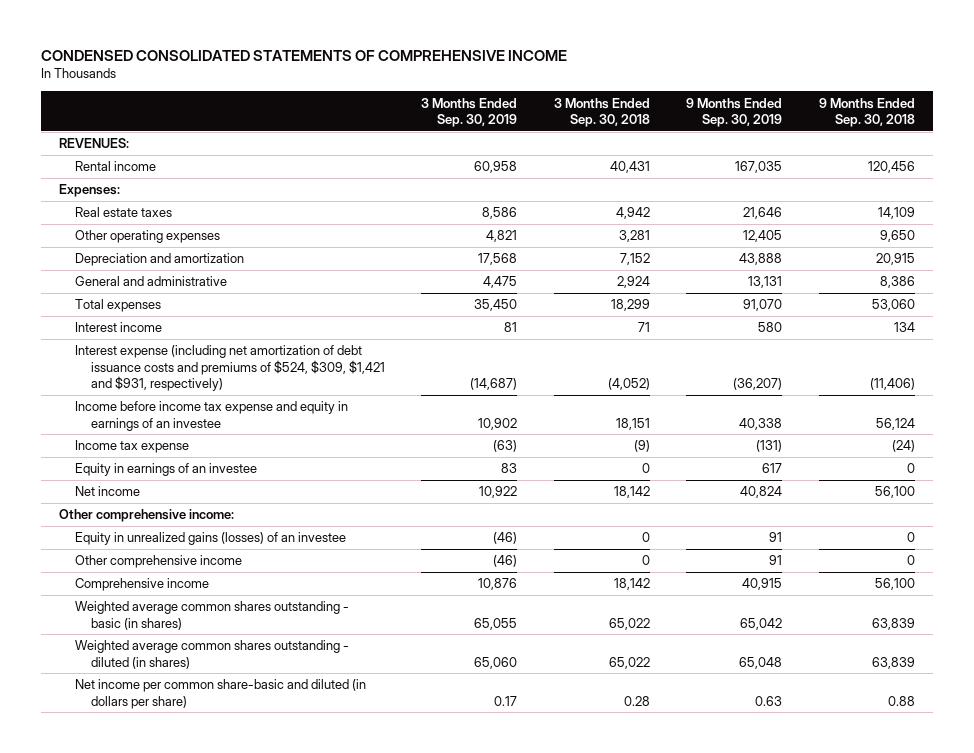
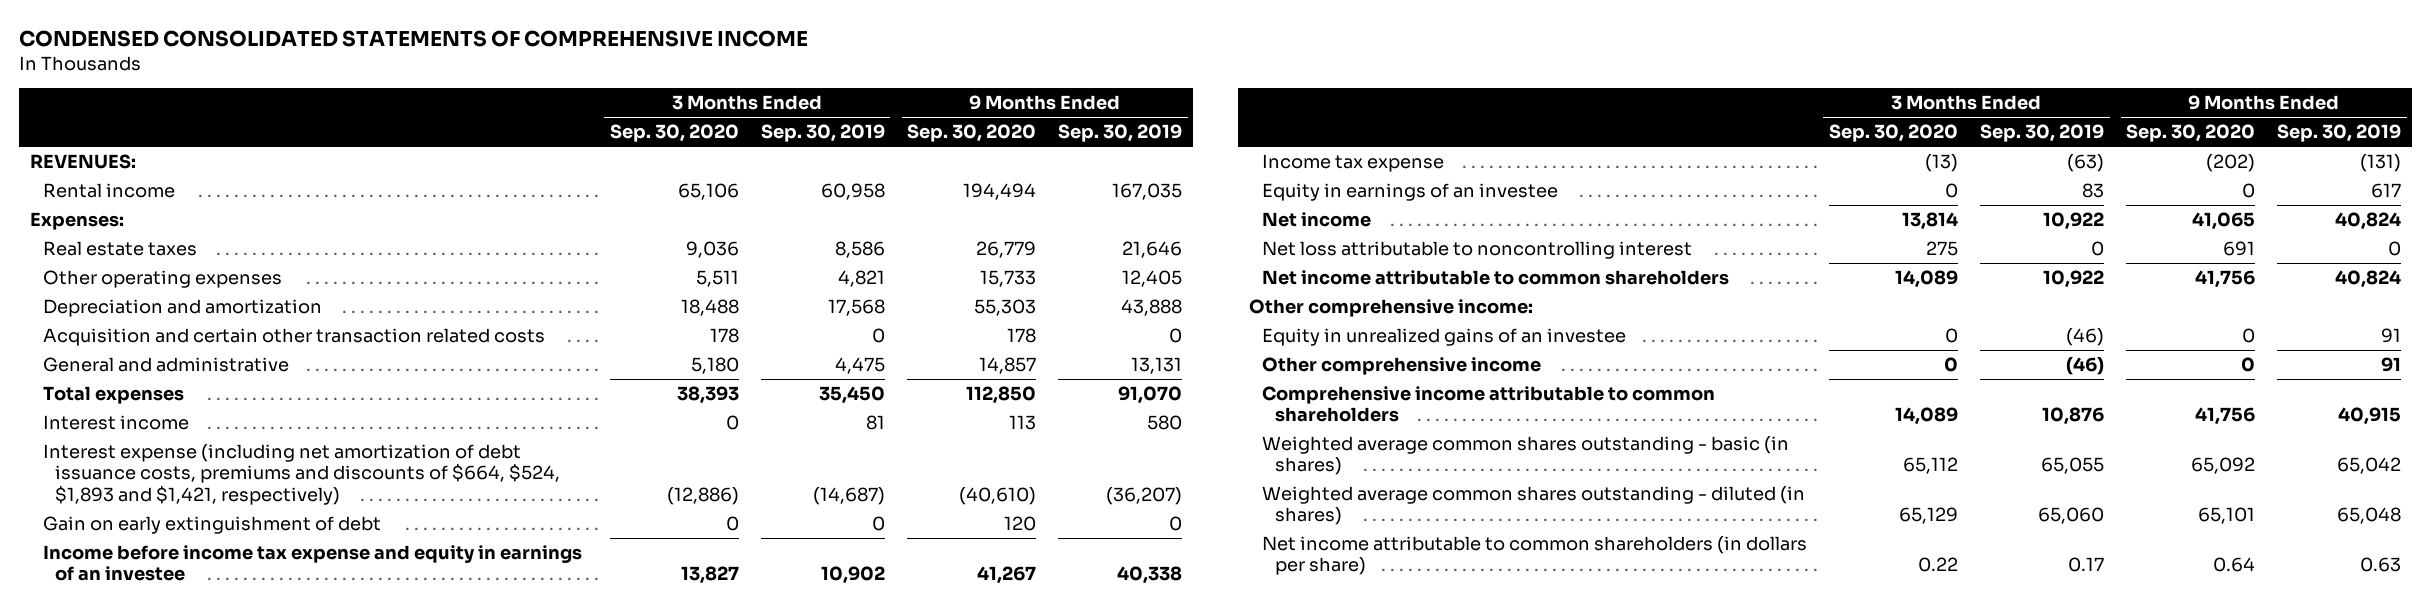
- | 3 Months Ended Sep. 30, 2019 | 3 Months Ended Sep. 30, 2018 | 9 Months Ended Sep. 30, 2019 | 9 Months Ended Sep. 30, 2018
+ | 3 Months Ended Sep. 30, 2020 | 3 Months Ended Sep. 30, 2019 | 9 Months Ended Sep. 30, 2020 | 9 Months Ended Sep. 30, 2019
+ Acquisition and certain other transaction related costs | 178 | 0 | 178 | 0
- Interest expense (including net amortization of debt issuance costs and premiums of $524, $309, $1,421 and $931, respectively) | (14,687) | (4,052) | (36,207) | (11,406)
+ Interest expense (including net amortization of debt issuance costs, premiums and discounts of $664, $524, $1,893 and $1,421, respectively) | (12,886) | (14,687) | (40,610) | (36,207)
+ Gain on early extinguishment of debt | 0 | 0 | 120 | 0
+ Net loss attributable to noncontrolling interest | 275 | 0 | 691 | 0
+ Net income attributable to common shareholders | 14,089 | 10,922 | 41,756 | 40,824
- Equity in unrealized gains (losses) of an investee | (46) | 0 | 91 | 0
+ Equity in unrealized gains of an investee | 0 | (46) | 0 | 91
- Comprehensive income | 10,876 | 18,142 | 40,915 | 56,100
+ Comprehensive income attributable to common shareholders | 14,089 | 10,876 | 41,756 | 40,915
- Net income per common share-basic and diluted (in dollars per share) | 0.17 | 0.28 | 0.63 | 0.88
+ Net income attributable to common shareholders (in dollars per share) | 0.22 | 0.17 | 0.64 | 0.63

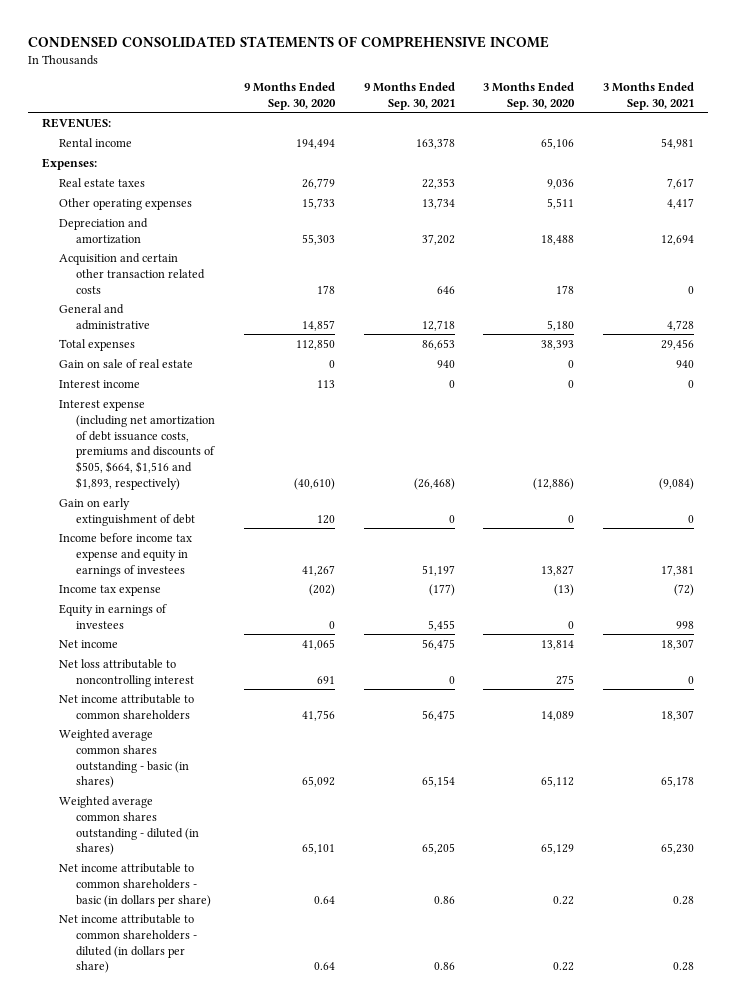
- | 3 Months Ended Sep. 30, 2020 | 3 Months Ended Sep. 30, 2019 | 9 Months Ended Sep. 30, 2020 | 9 Months Ended Sep. 30, 2019
+ | 9 Months Ended Sep. 30, 2020 | 9 Months Ended Sep. 30, 2021 | 3 Months Ended Sep. 30, 2020 | 3 Months Ended Sep. 30, 2021
+ Gain on sale of real estate | 0 | 940 | 0 | 940
- Interest expense (including net amortization of debt issuance costs, premiums and discounts of $664, $524, $1,893 and $1,421, respectively) | (12,886) | (14,687) | (40,610) | (36,207)
+ Interest expense (including net amortization of debt issuance costs, premiums and discounts of $505, $664, $1,516 and $1,893, respectively) | (40,610) | (26,468) | (12,886) | (9,084)
- Income before income tax expense and equity in earnings of an investee | 13,827 | 10,902 | 41,267 | 40,338
+ Income before income tax expense and equity in earnings of investees | 41,267 | 51,197 | 13,827 | 17,381
- Equity in earnings of an investee | 0 | 83 | 0 | 617
+ Equity in earnings of investees | 0 | 5,455 | 0 | 998
- Other comprehensive income:
- Equity in unrealized gains of an investee | 0 | (46) | 0 | 91
- Other comprehensive income | 0 | (46) | 0 | 91
- Comprehensive income attributable to common shareholders | 14,089 | 10,876 | 41,756 | 40,915
- Net income attributable to common shareholders (in dollars per share) | 0.22 | 0.17 | 0.64 | 0.63
+ Net income attributable to common shareholders - basic (in dollars per share) | 0.64 | 0.86 | 0.22 | 0.28
+ Net income attributable to common shareholders - diluted (in dollars per share) | 0.64 | 0.86 | 0.22 | 0.28

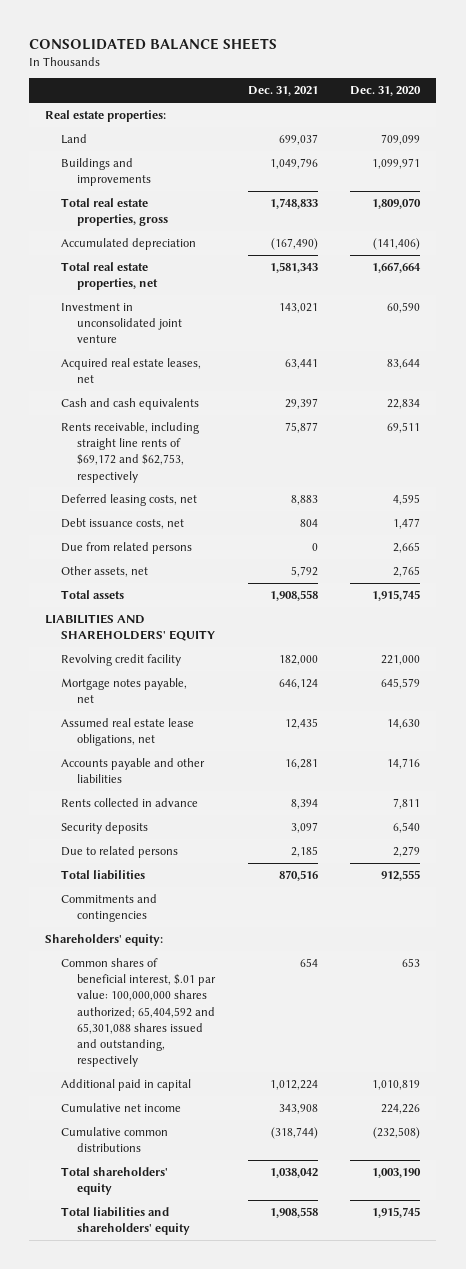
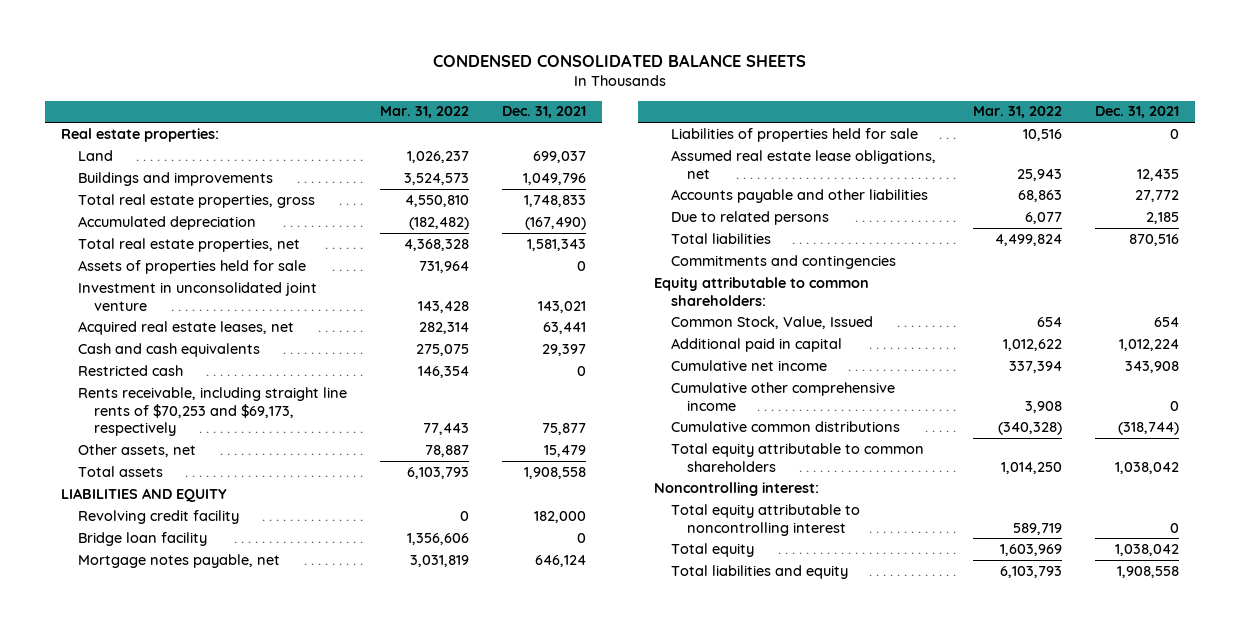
- CONSOLIDATED BALANCE SHEETS
+ CONDENSED CONSOLIDATED BALANCE SHEETS
- | Dec. 31, 2021 | Dec. 31, 2020
+ | Mar. 31, 2022 | Dec. 31, 2021
+ Assets of properties held for sale | 731,964 | 0
- Rents receivable, including straight line rents of $69,172 and $62,753, respectively | 75,877 | 69,511
- Deferred leasing costs, net | 8,883 | 4,595
- Debt issuance costs, net | 804 | 1,477
- Due from related persons | 0 | 2,665
- Other assets, net | 5,792 | 2,765
+ Restricted cash | 146,354 | 0
+ Rents receivable, including straight line rents of $70,253 and $69,173, respectively | 77,443 | 75,877
+ Other assets, net | 78,887 | 15,479
- LIABILITIES AND SHAREHOLDERS' EQUITY
+ LIABILITIES AND EQUITY
+ Bridge loan facility | 1,356,606 | 0
+ Liabilities of properties held for sale | 10,516 | 0
- Accounts payable and other liabilities | 16,281 | 14,716
- Rents collected in advance | 8,394 | 7,811
- Security deposits | 3,097 | 6,540
+ Accounts payable and other liabilities | 68,863 | 27,772
- Shareholders' equity:
- Common shares of beneficial interest, $.01 par value: 100,000,000 shares authorized; 65,404,592 and 65,301,088 shares issued and outstanding, respectively | 654 | 653
+ Equity attributable to common shareholders:
+ Common Stock, Value, Issued | 654 | 654
+ Cumulative other comprehensive income | 3,908 | 0
- Total shareholders' equity | 1,038,042 | 1,003,190
- Total liabilities and shareholders' equity | 1,908,558 | 1,915,745
+ Total equity attributable to common shareholders | 1,014,250 | 1,038,042
+ Noncontrolling interest:
+ Total equity attributable to noncontrolling interest | 589,719 | 0
+ Total equity | 1,603,969 | 1,038,042
+ Total liabilities and equity | 6,103,793 | 1,908,558

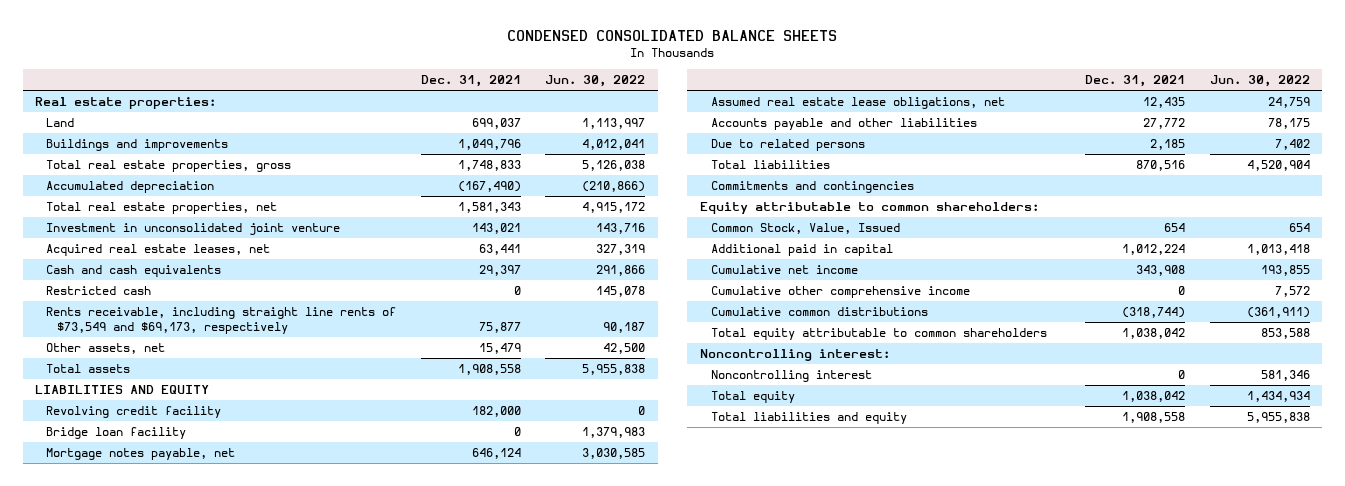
- | Mar. 31, 2022 | Dec. 31, 2021
+ | Dec. 31, 2021 | Jun. 30, 2022
- Assets of properties held for sale | 731,964 | 0
- Rents receivable, including straight line rents of $70,253 and $69,173, respectively | 77,443 | 75,877
+ Rents receivable, including straight line rents of $73,549 and $69,173, respectively | 75,877 | 90,187
- Liabilities of properties held for sale | 10,516 | 0
- Total equity attributable to noncontrolling interest | 589,719 | 0
+ Noncontrolling interest | 0 | 581,346

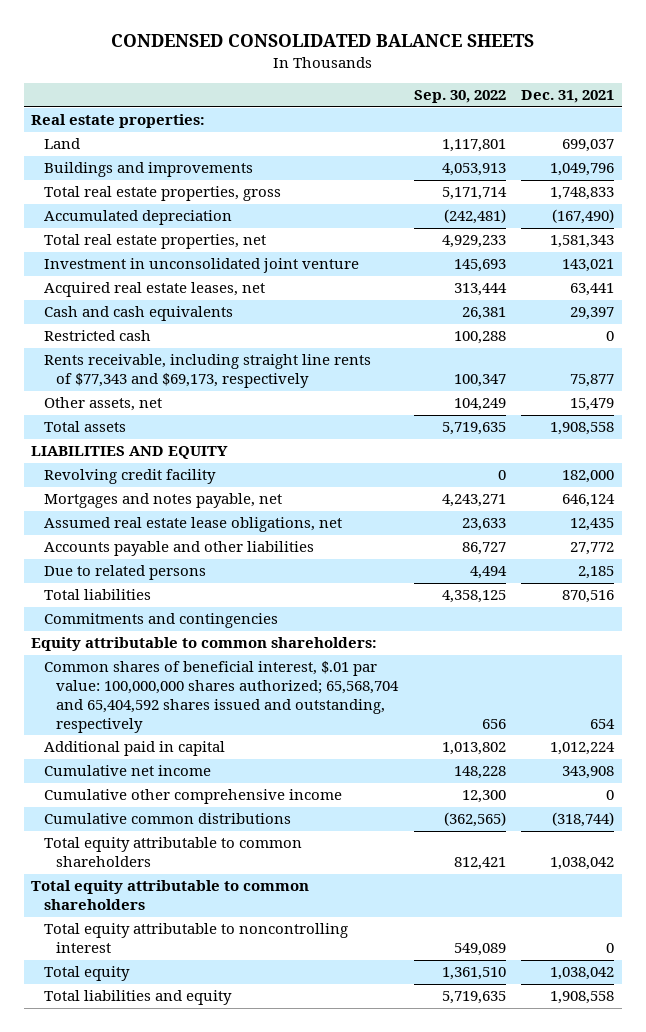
- | Dec. 31, 2021 | Jun. 30, 2022
+ | Sep. 30, 2022 | Dec. 31, 2021
- Rents receivable, including straight line rents of $73,549 and $69,173, respectively | 75,877 | 90,187
+ Rents receivable, including straight line rents of $77,343 and $69,173, respectively | 100,347 | 75,877
- Bridge loan facility | 0 | 1,379,983
- Mortgage notes payable, net | 646,124 | 3,030,585
+ Mortgages and notes payable, net | 4,243,271 | 646,124
- Common Stock, Value, Issued | 654 | 654
+ Common shares of beneficial interest, $.01 par value: 100,000,000 shares authorized; 65,568,704 and 65,404,592 shares issued and outstanding, respectively | 656 | 654
- Noncontrolling interest:
- Noncontrolling interest | 0 | 581,346
+ Total equity attributable to common shareholders
+ Total equity attributable to noncontrolling interest | 549,089 | 0

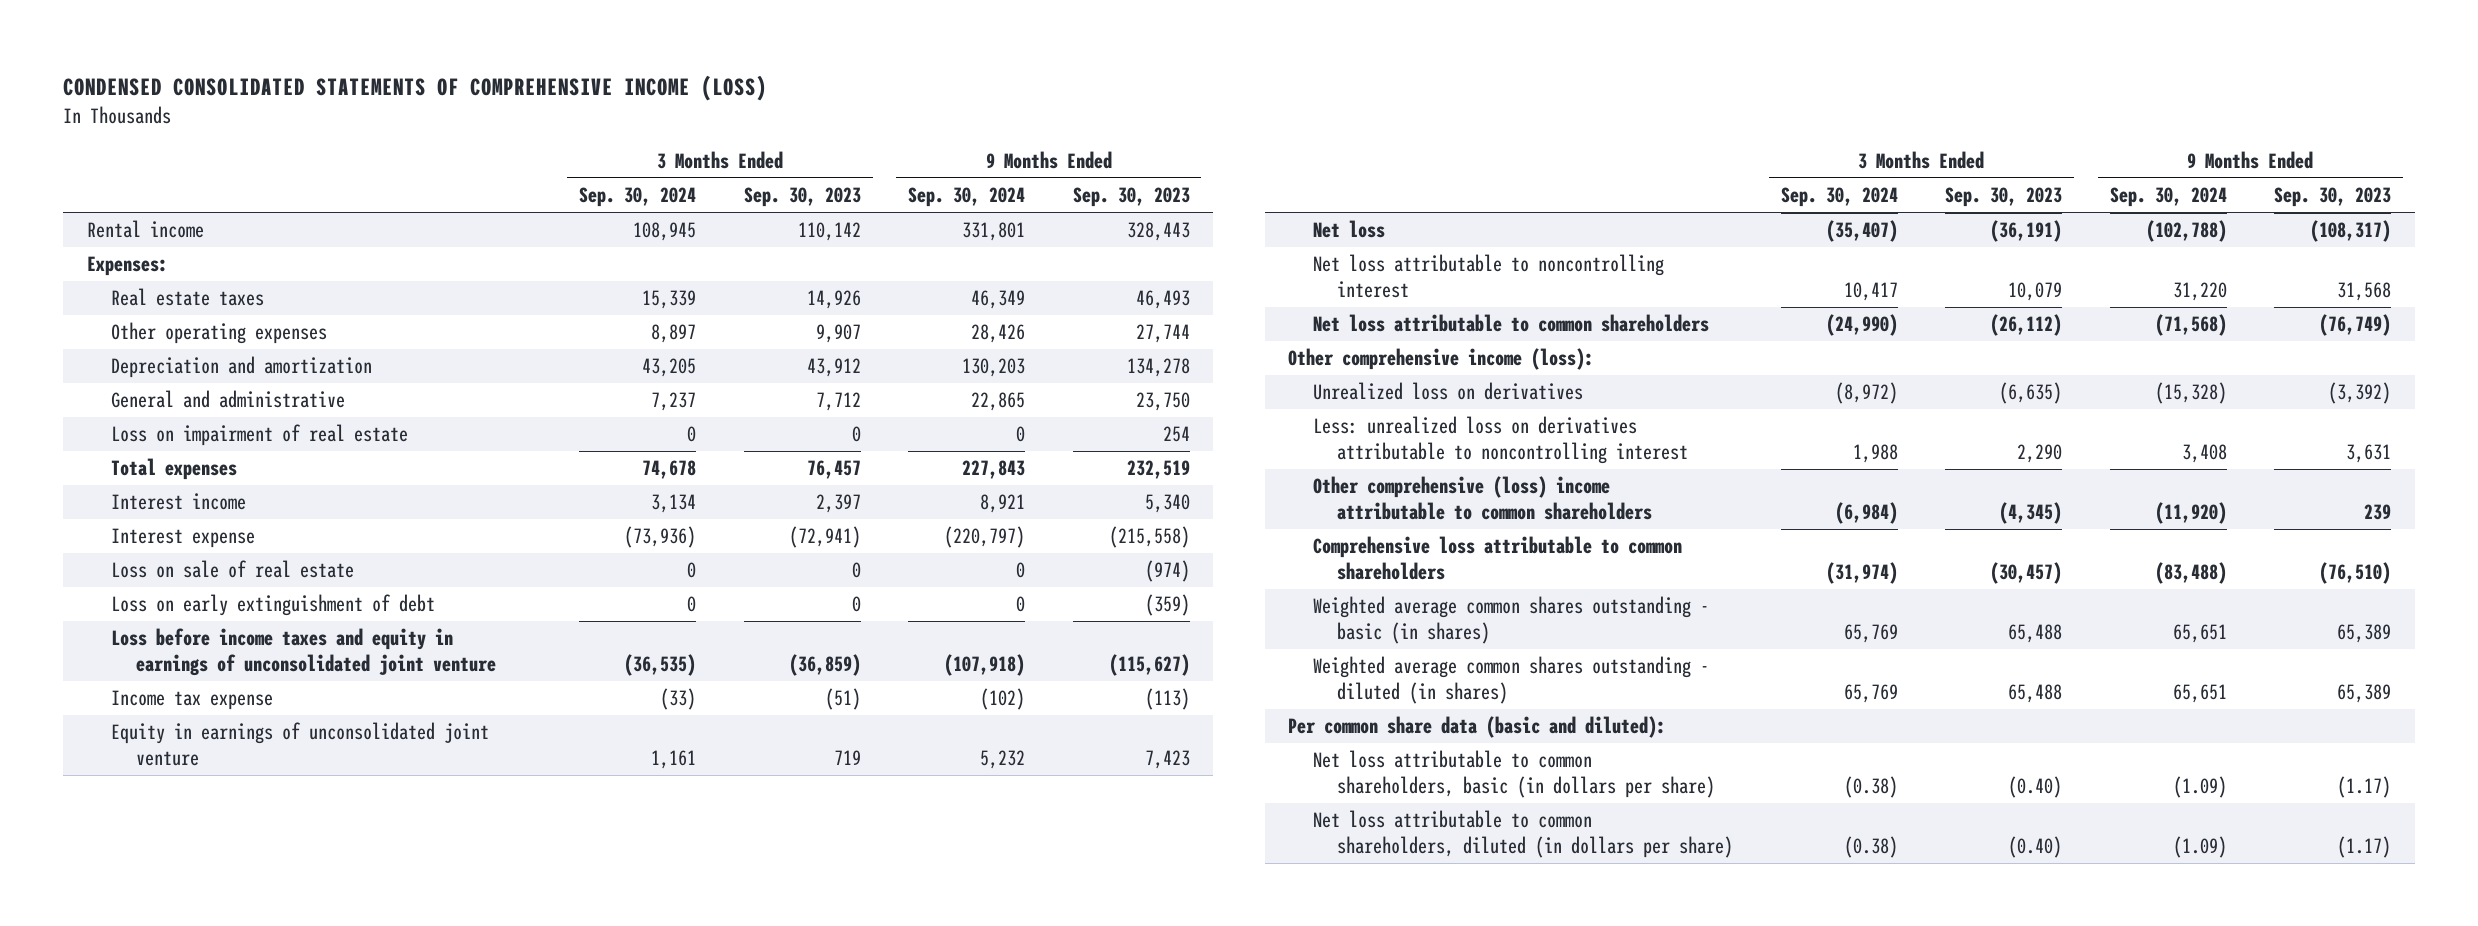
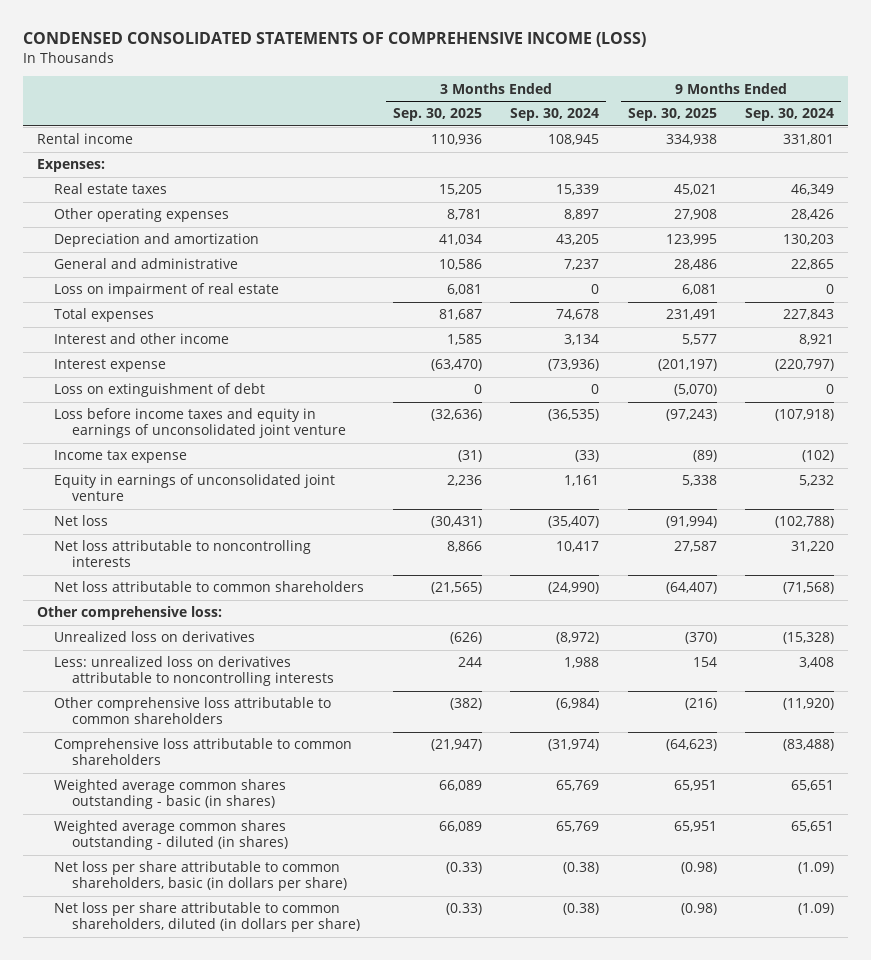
- | 3 Months Ended Sep. 30, 2024 | 3 Months Ended Sep. 30, 2023 | 9 Months Ended Sep. 30, 2024 | 9 Months Ended Sep. 30, 2023
+ | 3 Months Ended Sep. 30, 2025 | 3 Months Ended Sep. 30, 2024 | 9 Months Ended Sep. 30, 2025 | 9 Months Ended Sep. 30, 2024
- Interest income | 3,134 | 2,397 | 8,921 | 5,340
+ Interest and other income | 1,585 | 3,134 | 5,577 | 8,921
- Loss on sale of real estate | 0 | 0 | 0 | (974)
- Loss on early extinguishment of debt | 0 | 0 | 0 | (359)
+ Loss on extinguishment of debt | 0 | 0 | (5,070) | 0
- Net loss attributable to noncontrolling interest | 10,417 | 10,079 | 31,220 | 31,568
+ Net loss attributable to noncontrolling interests | 8,866 | 10,417 | 27,587 | 31,220
- Other comprehensive income (loss):
+ Other comprehensive loss:
- Less: unrealized loss on derivatives attributable to noncontrolling interest | 1,988 | 2,290 | 3,408 | 3,631
- Other comprehensive (loss) income attributable to common shareholders | (6,984) | (4,345) | (11,920) | 239
+ Less: unrealized loss on derivatives attributable to noncontrolling interests | 244 | 1,988 | 154 | 3,408
+ Other comprehensive loss attributable to common shareholders | (382) | (6,984) | (216) | (11,920)
- Per common share data (basic and diluted):
- Net loss attributable to common shareholders, basic (in dollars per share) | (0.38) | (0.40) | (1.09) | (1.17)
- Net loss attributable to common shareholders, diluted (in dollars per share) | (0.38) | (0.40) | (1.09) | (1.17)
+ Net loss per share attributable to common shareholders, basic (in dollars per share) | (0.33) | (0.38) | (0.98) | (1.09)
+ Net loss per share attributable to common shareholders, diluted (in dollars per share) | (0.33) | (0.38) | (0.98) | (1.09)

